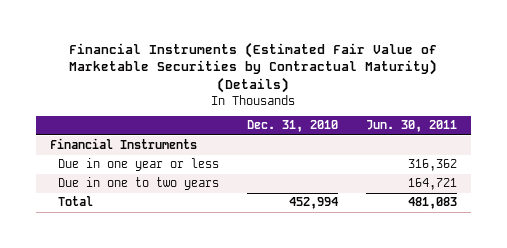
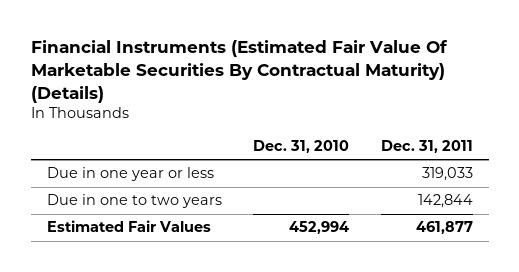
- Financial Instruments (Estimated Fair Value of Marketable Securities by Contractual Maturity) (Details)
+ Financial Instruments (Estimated Fair Value Of Marketable Securities By Contractual Maturity) (Details)
- | Dec. 31, 2010 | Jun. 30, 2011
+ | Dec. 31, 2010 | Dec. 31, 2011
- Financial Instruments
- Total | 452,994 | 481,083
+ Estimated Fair Values | 452,994 | 461,877

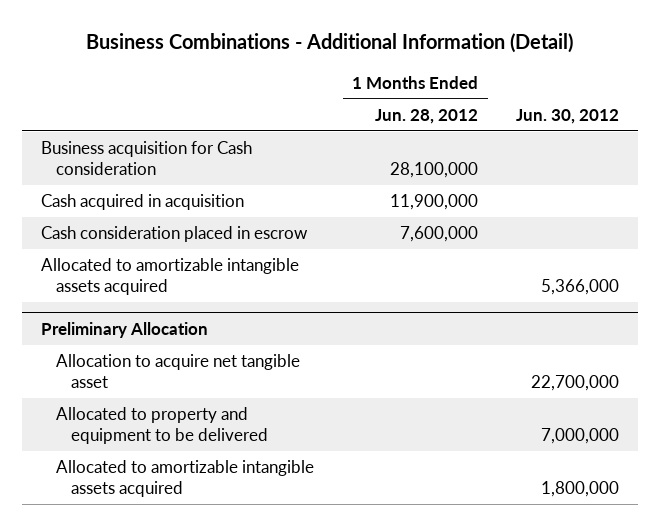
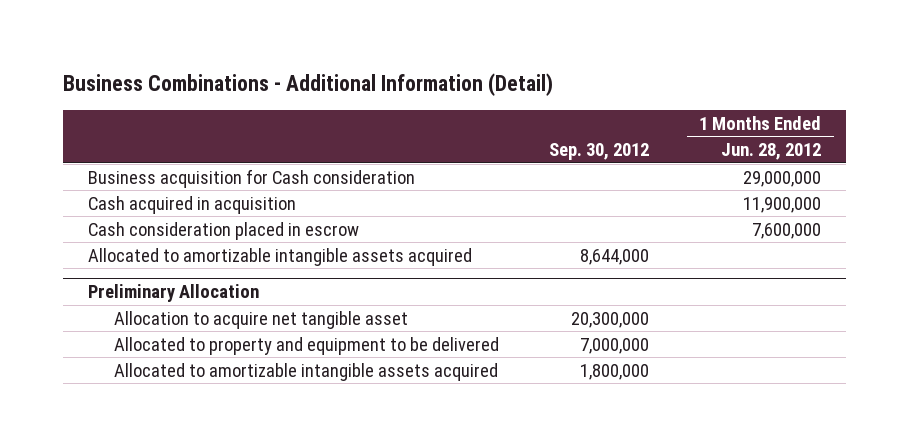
- | 1 Months Ended Jun. 28, 2012 | Jun. 30, 2012
+ | Sep. 30, 2012 | 1 Months Ended Jun. 28, 2012
- Business acquisition for Cash consideration | 28,100,000 |
+ Business acquisition for Cash consideration | | 29,000,000

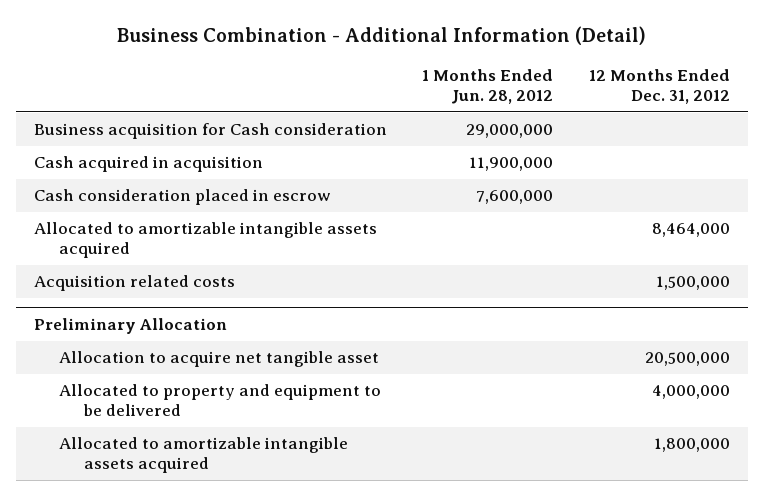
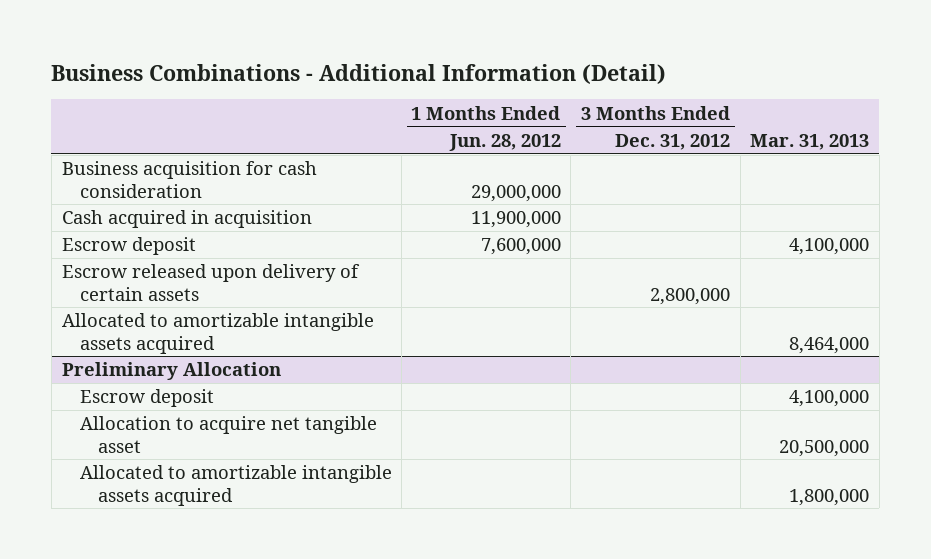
- Business Combination - Additional Information (Detail)
+ Business Combinations - Additional Information (Detail)
- | 1 Months Ended Jun. 28, 2012 | 12 Months Ended Dec. 31, 2012
+ | 1 Months Ended Jun. 28, 2012 | 3 Months Ended Dec. 31, 2012 | Mar. 31, 2013
- Business acquisition for Cash consideration | 29,000,000 |
+ Business acquisition for cash consideration | 29,000,000 | |
- Cash consideration placed in escrow | 7,600,000 |
+ Escrow deposit | 7,600,000 | | 4,100,000
+ Escrow released upon delivery of certain assets | | 2,800,000 |
- Acquisition related costs | | 1,500,000
@ Preliminary Allocation
+ Escrow deposit | | | 4,100,000
- Allocated to property and equipment to be delivered | | 4,000,000

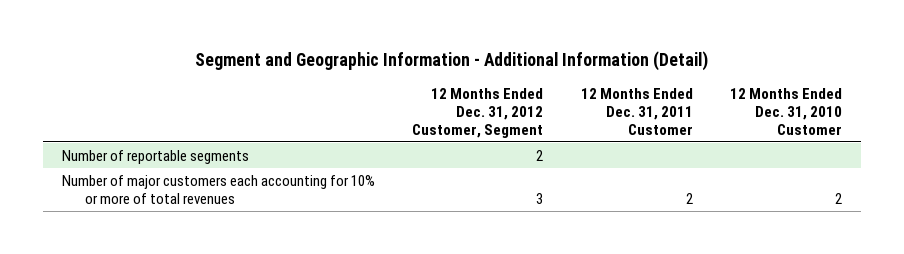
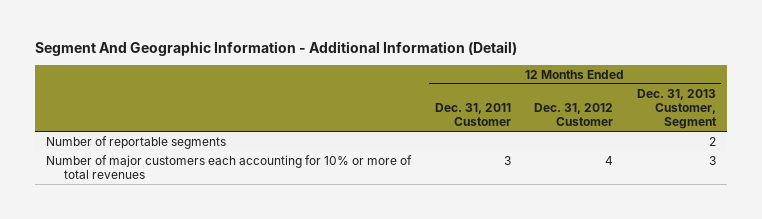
- Segment and Geographic Information - Additional Information (Detail)
+ Segment And Geographic Information - Additional Information (Detail)
- | 12 Months Ended Dec. 31, 2012 Customer, Segment | 12 Months Ended Dec. 31, 2011 Customer | 12 Months Ended Dec. 31, 2010 Customer
+ | 12 Months Ended Dec. 31, 2011 Customer | 12 Months Ended Dec. 31, 2012 Customer | 12 Months Ended Dec. 31, 2013 Customer, Segment
- Number of major customers each accounting for 10% or more of total revenues | 3 | 2 | 2
+ Number of major customers each accounting for 10% or more of total revenues | 3 | 4 | 3

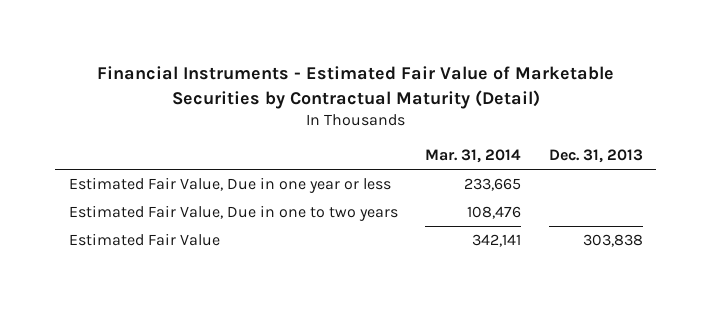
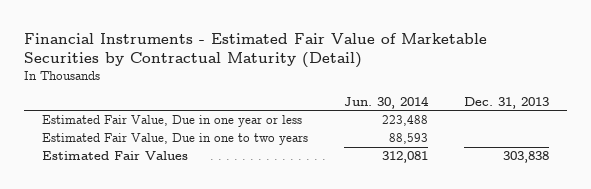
- | Mar. 31, 2014 | Dec. 31, 2013
+ | Jun. 30, 2014 | Dec. 31, 2013
- Estimated Fair Value | 342,141 | 303,838
+ Estimated Fair Values | 312,081 | 303,838

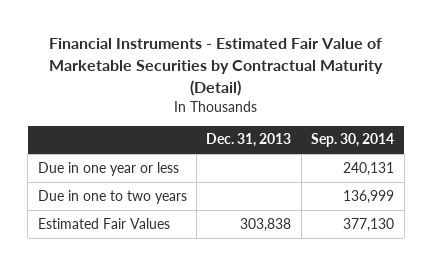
- | Jun. 30, 2014 | Dec. 31, 2013
+ | Dec. 31, 2013 | Sep. 30, 2014
- Estimated Fair Value, Due in one year or less | 223,488 |
- Estimated Fair Value, Due in one to two years | 88,593 |
+ Due in one year or less | | 240,131
+ Due in one to two years | | 136,999

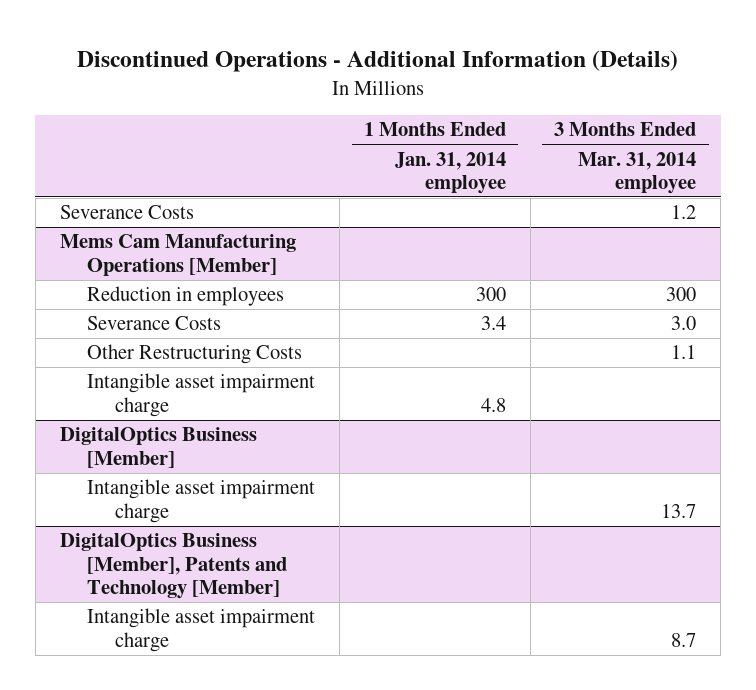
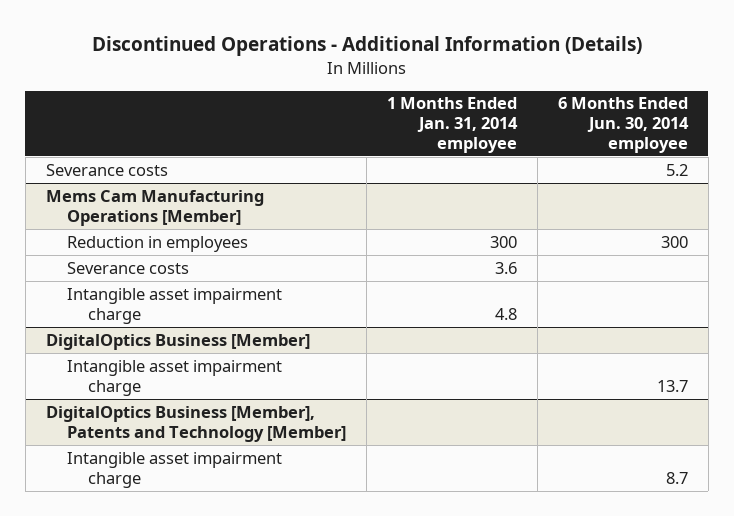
- | 1 Months Ended Jan. 31, 2014 employee | 3 Months Ended Mar. 31, 2014 employee
+ | 1 Months Ended Jan. 31, 2014 employee | 6 Months Ended Jun. 30, 2014 employee
- Severance Costs | | 1.2
+ Severance costs | | 5.2
@ Mems Cam Manufacturing Operations [Member]
- Severance Costs | 3.4 | 3.0
- Other Restructuring Costs | | 1.1
+ Severance costs | 3.6 |

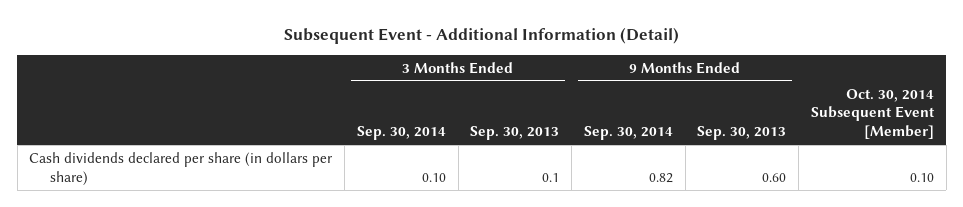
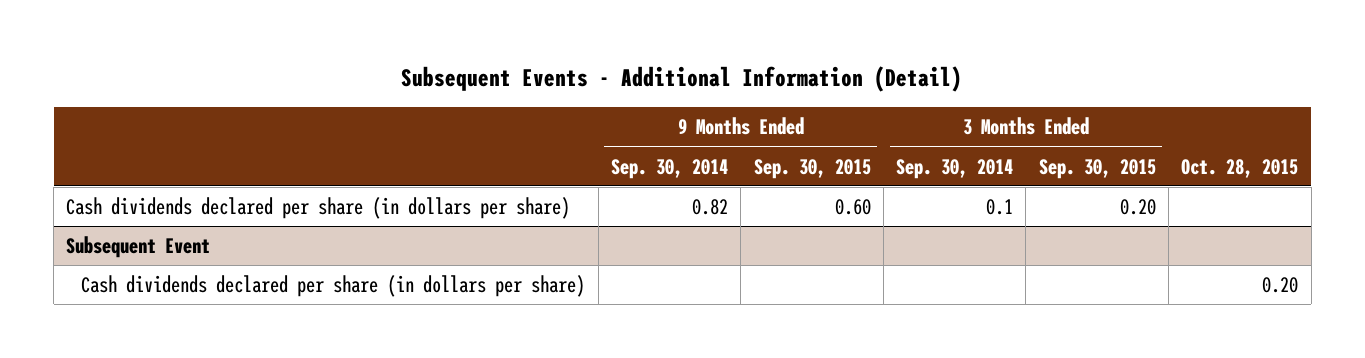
- Subsequent Event - Additional Information (Detail)
+ Subsequent Events - Additional Information (Detail)
- | 3 Months Ended Sep. 30, 2014 | 3 Months Ended Sep. 30, 2013 | 9 Months Ended Sep. 30, 2014 | 9 Months Ended Sep. 30, 2013 | Oct. 30, 2014 Subsequent Event [Member]
+ | 9 Months Ended Sep. 30, 2014 | 9 Months Ended Sep. 30, 2015 | 3 Months Ended Sep. 30, 2014 | 3 Months Ended Sep. 30, 2015 | Oct. 28, 2015
- Cash dividends declared per share (in dollars per share) | 0.10 | 0.1 | 0.82 | 0.60 | 0.10
+ Cash dividends declared per share (in dollars per share) | 0.82 | 0.60 | 0.1 | 0.20 |
+ Subsequent Event
+ Cash dividends declared per share (in dollars per share) | | | | | 0.20

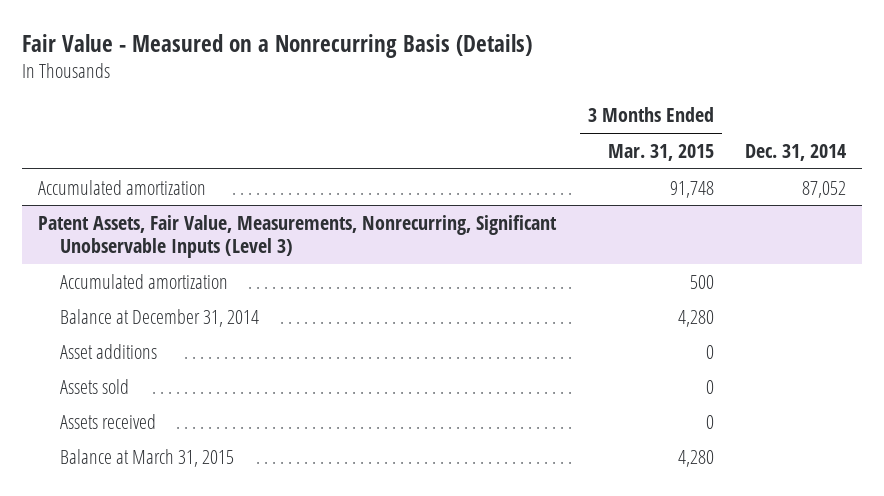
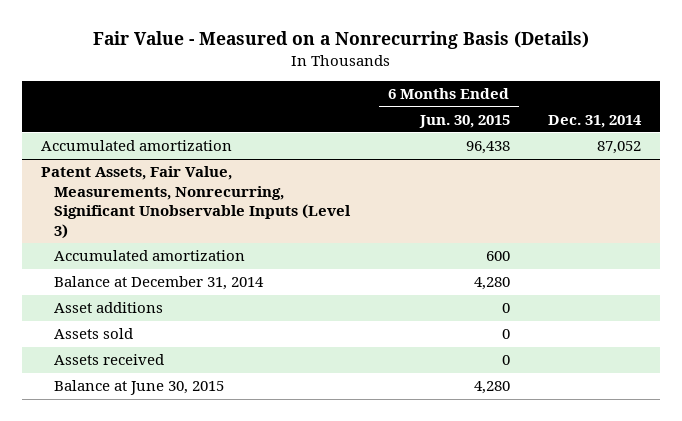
- | 3 Months Ended Mar. 31, 2015 | Dec. 31, 2014
+ | 6 Months Ended Jun. 30, 2015 | Dec. 31, 2014
@ Patent Assets, Fair Value, Measurements, Nonrecurring, Significant Unobservable Inputs (Level 3)
- Balance at March 31, 2015 | 4,280 |
+ Balance at June 30, 2015 | 4,280 |

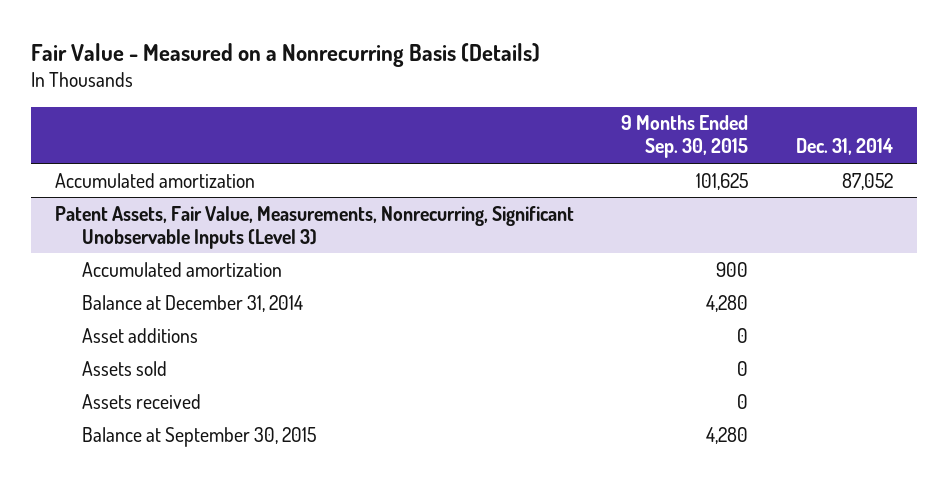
- | 6 Months Ended Jun. 30, 2015 | Dec. 31, 2014
+ | 9 Months Ended Sep. 30, 2015 | Dec. 31, 2014
@ Patent Assets, Fair Value, Measurements, Nonrecurring, Significant Unobservable Inputs (Level 3)
- Balance at June 30, 2015 | 4,280 |
+ Balance at September 30, 2015 | 4,280 |

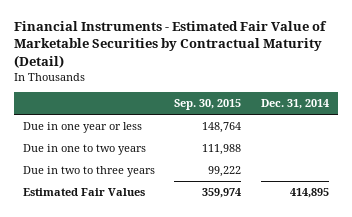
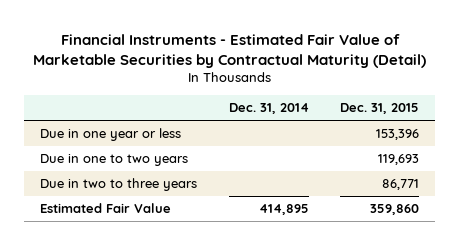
- | Sep. 30, 2015 | Dec. 31, 2014
+ | Dec. 31, 2014 | Dec. 31, 2015
- Estimated Fair Values | 359,974 | 414,895
+ Estimated Fair Value | 414,895 | 359,860

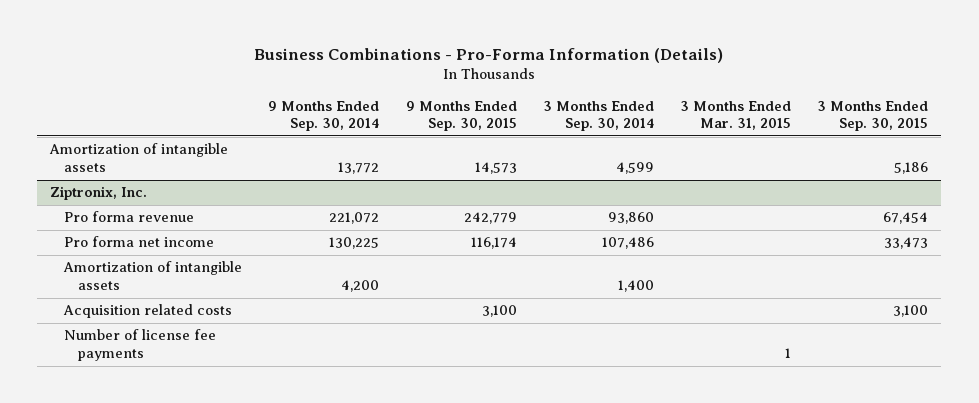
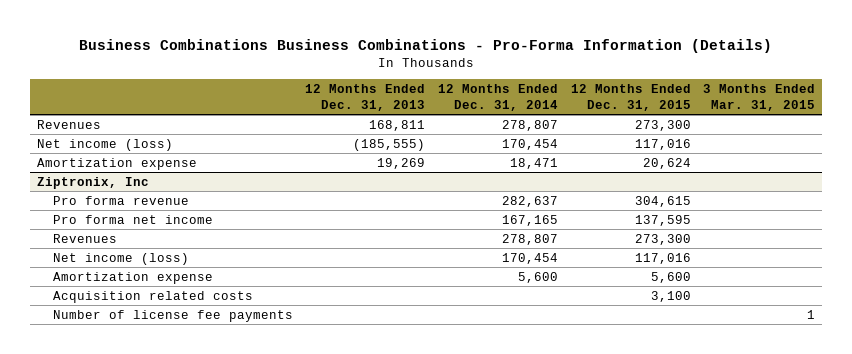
- Business Combinations - Pro-Forma Information (Details)
+ Business Combinations Business Combinations - Pro-Forma Information (Details)
- | 9 Months Ended Sep. 30, 2014 | 9 Months Ended Sep. 30, 2015 | 3 Months Ended Sep. 30, 2014 | 3 Months Ended Mar. 31, 2015 | 3 Months Ended Sep. 30, 2015
+ | 12 Months Ended Dec. 31, 2013 | 12 Months Ended Dec. 31, 2014 | 12 Months Ended Dec. 31, 2015 | 3 Months Ended Mar. 31, 2015
- Amortization of intangible assets | 13,772 | 14,573 | 4,599 | | 5,186
- Ziptronix, Inc.
+ Revenues | 168,811 | 278,807 | 273,300 |
+ Net income (loss) | (185,555) | 170,454 | 117,016 |
+ Amortization expense | 19,269 | 18,471 | 20,624 |
+ Ziptronix, Inc
- Amortization of intangible assets | 4,200 | | 1,400 | |
+ Revenues | | 278,807 | 273,300 |
+ Net income (loss) | | 170,454 | 117,016 |
+ Amortization expense | | 5,600 | 5,600 |

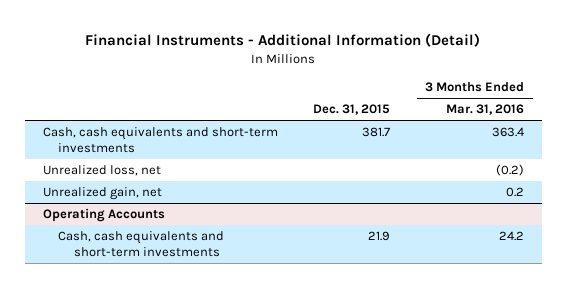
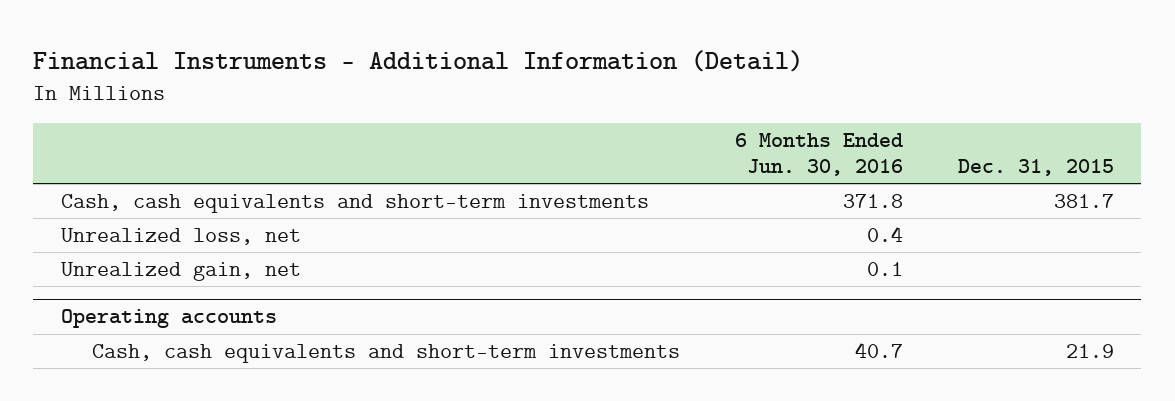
- | Dec. 31, 2015 | 3 Months Ended Mar. 31, 2016
+ | 6 Months Ended Jun. 30, 2016 | Dec. 31, 2015
- Operating Accounts
+ Operating accounts

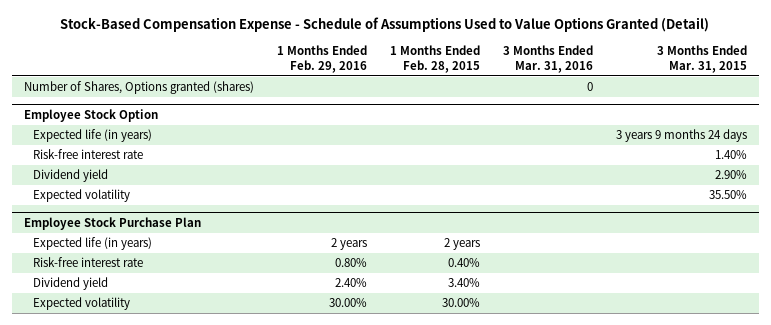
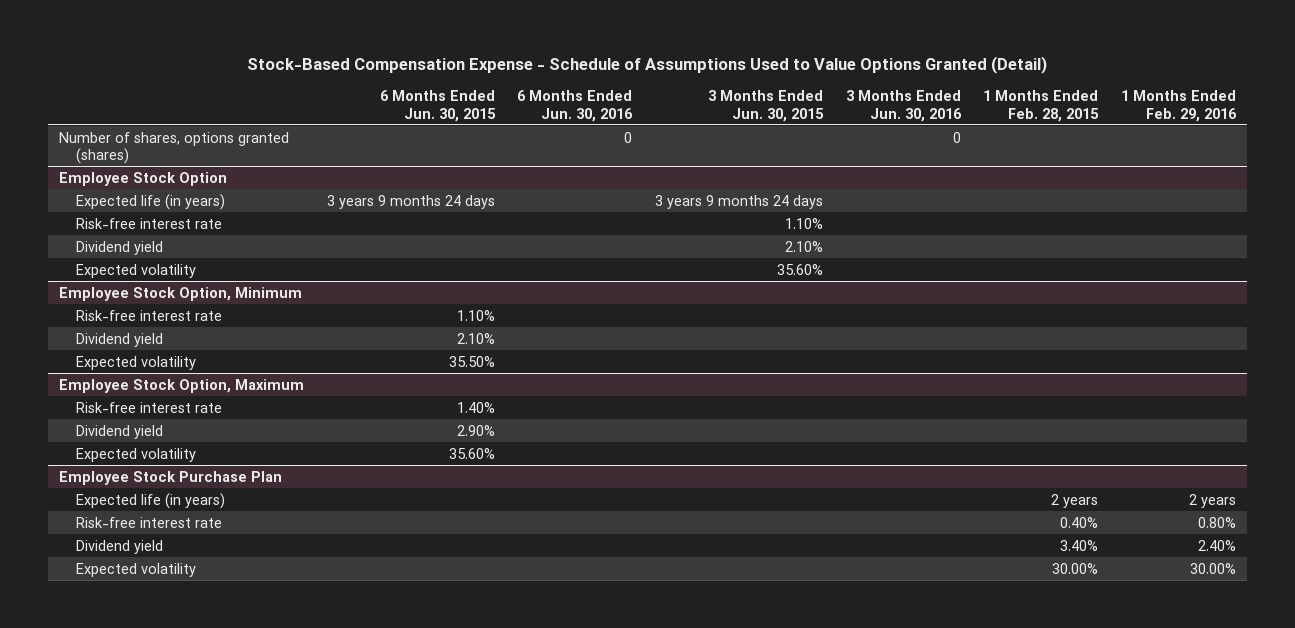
- | 1 Months Ended Feb. 29, 2016 | 1 Months Ended Feb. 28, 2015 | 3 Months Ended Mar. 31, 2016 | 3 Months Ended Mar. 31, 2015
+ | 6 Months Ended Jun. 30, 2015 | 6 Months Ended Jun. 30, 2016 | 3 Months Ended Jun. 30, 2015 | 3 Months Ended Jun. 30, 2016 | 1 Months Ended Feb. 28, 2015 | 1 Months Ended Feb. 29, 2016
- Number of Shares, Options granted (shares) | | | 0 |
+ Number of shares, options granted (shares) | | 0 | | 0 | |
+ Employee Stock Option, Minimum
+ Risk-free interest rate | 1.10% | | | | |
+ Dividend yield | 2.10% | | | | |
+ Expected volatility | 35.50% | | | | |
+ Employee Stock Option, Maximum
+ Risk-free interest rate | 1.40% | | | | |
+ Dividend yield | 2.90% | | | | |
+ Expected volatility | 35.60% | | | | |

